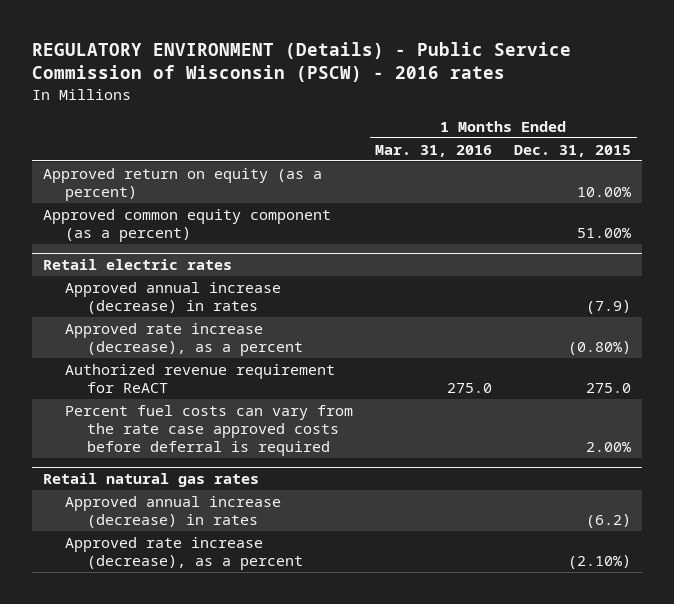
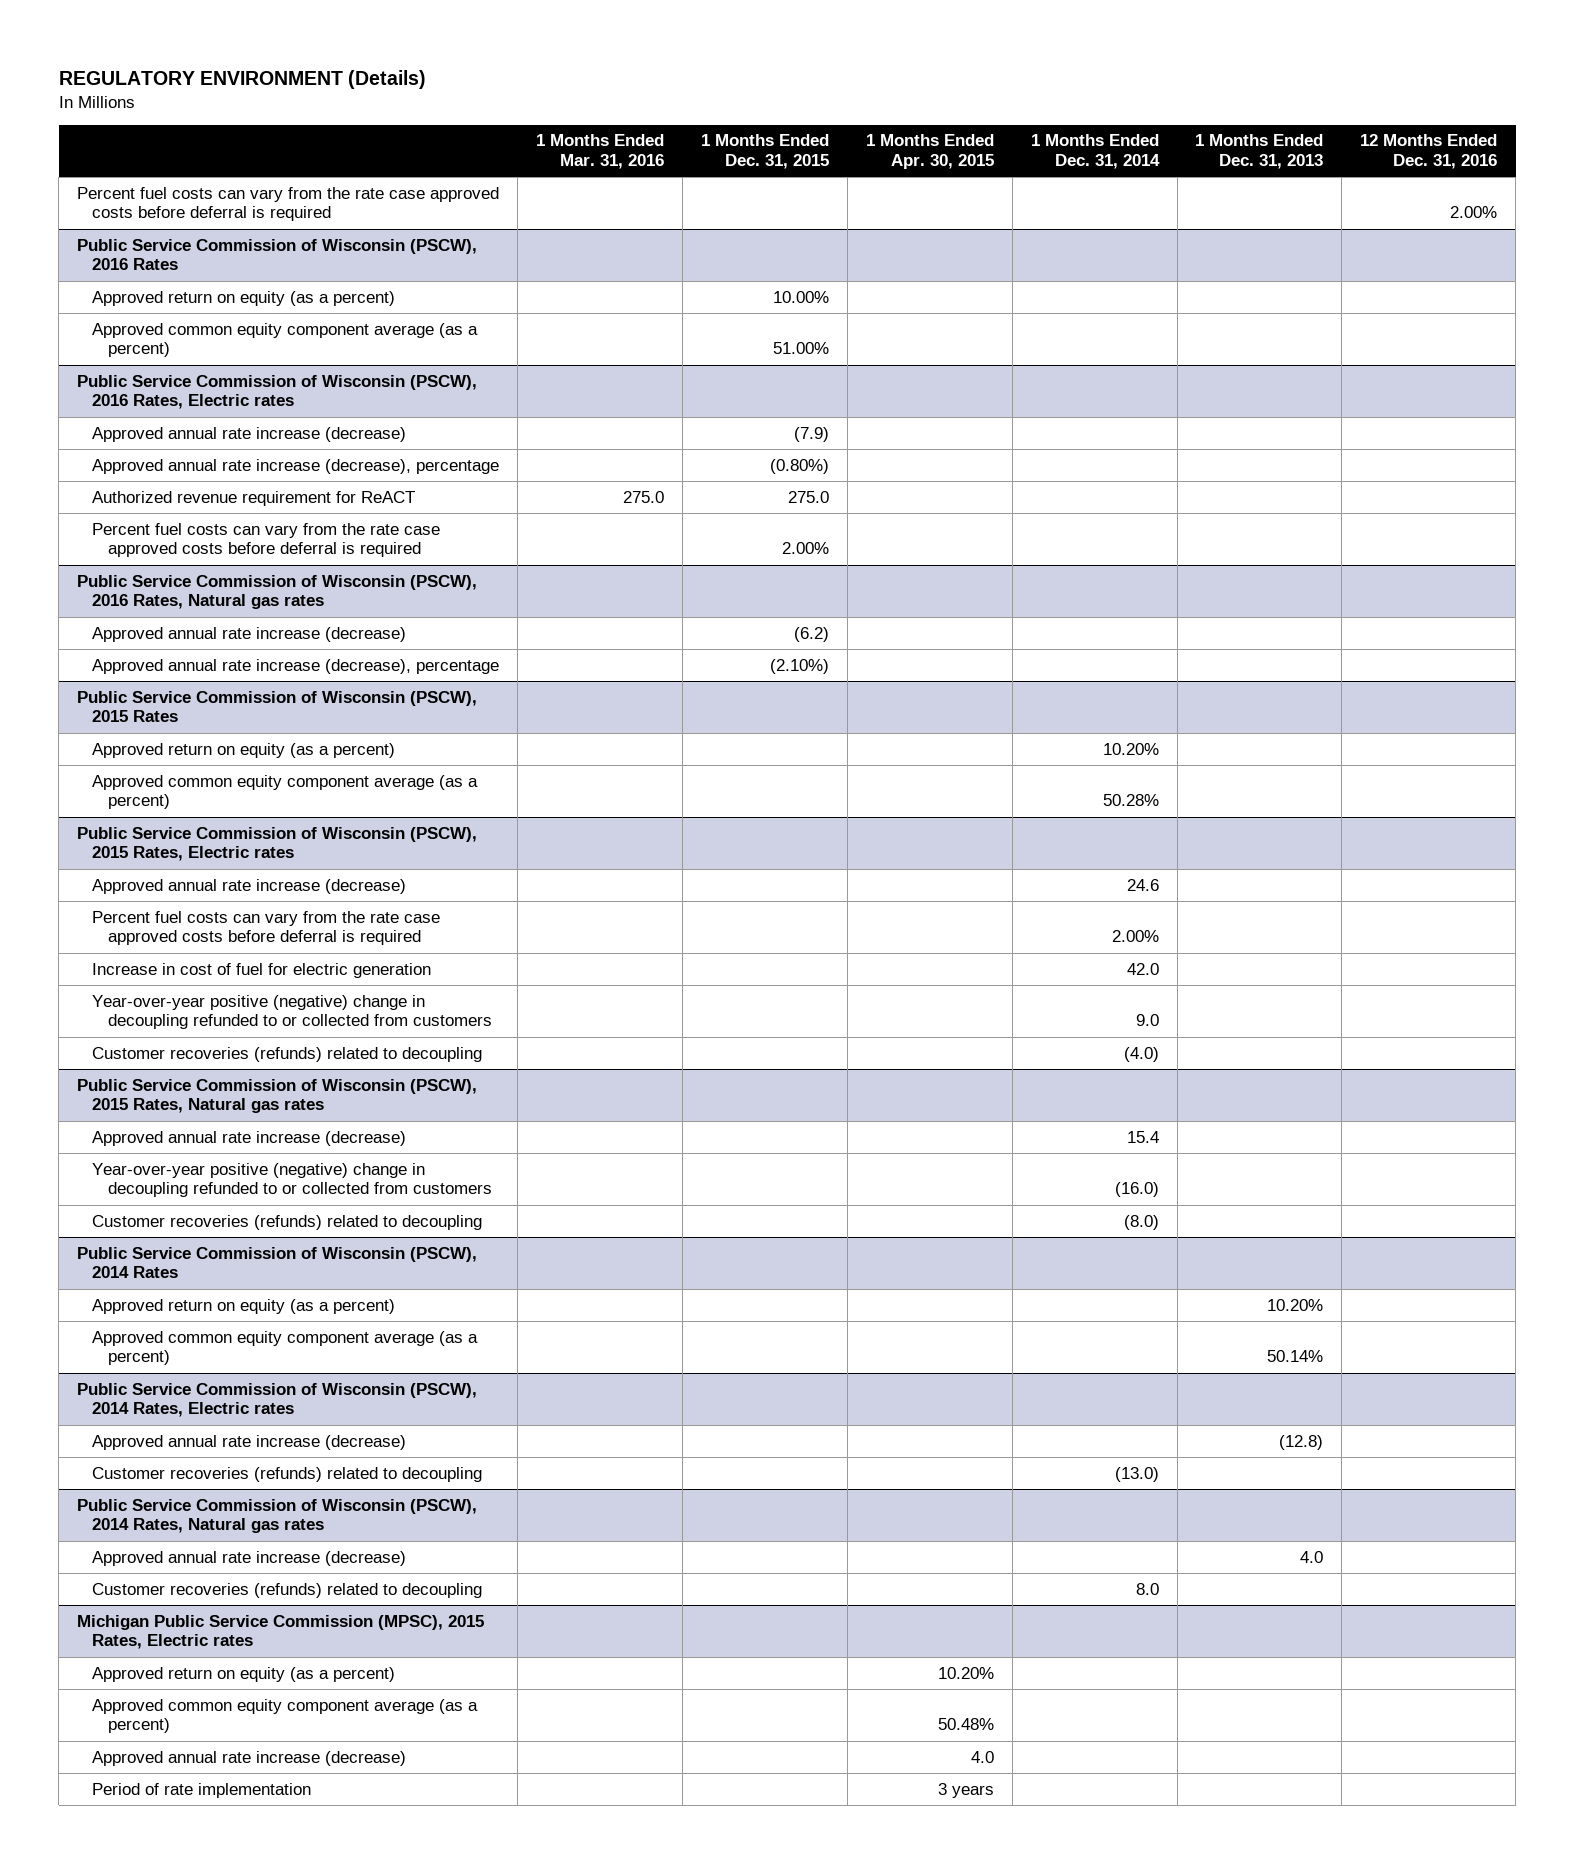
- REGULATORY ENVIRONMENT (Details) - Public Service Commission of Wisconsin (PSCW) - 2016 rates
+ REGULATORY ENVIRONMENT (Details)
- | 1 Months Ended Mar. 31, 2016 | 1 Months Ended Dec. 31, 2015
+ | 1 Months Ended Mar. 31, 2016 | 1 Months Ended Dec. 31, 2015 | 1 Months Ended Apr. 30, 2015 | 1 Months Ended Dec. 31, 2014 | 1 Months Ended Dec. 31, 2013 | 12 Months Ended Dec. 31, 2016
- Approved return on equity (as a percent) | | 10.00%
- Approved common equity component (as a percent) | | 51.00%
- Retail electric rates
- Approved annual increase (decrease) in rates | | (7.9)
- Approved rate increase (decrease), as a percent | | (0.80%)
+ Percent fuel costs can vary from the rate case approved costs before deferral is required | | | | | | 2.00%
+ Public Service Commission of Wisconsin (PSCW), 2016 Rates
+ Approved return on equity (as a percent) | | 10.00% | | | |
+ Approved common equity component average (as a percent) | | 51.00% | | | |
+ Public Service Commission of Wisconsin (PSCW), 2016 Rates, Electric rates
+ Approved annual rate increase (decrease) | | (7.9) | | | |
+ Approved annual rate increase (decrease), percentage | | (0.80%) | | | |
- Retail natural gas rates
- Approved annual increase (decrease) in rates | | (6.2)
- Approved rate increase (decrease), as a percent | | (2.10%)
+ Public Service Commission of Wisconsin (PSCW), 2016 Rates, Natural gas rates
+ Approved annual rate increase (decrease) | | (6.2) | | | |
+ Approved annual rate increase (decrease), percentage | | (2.10%) | | | |
+ Public Service Commission of Wisconsin (PSCW), 2015 Rates
+ Approved return on equity (as a percent) | | | | 10.20% | |
+ Approved common equity component average (as a percent) | | | | 50.28% | |
+ Public Service Commission of Wisconsin (PSCW), 2015 Rates, Electric rates
+ Approved annual rate increase (decrease) | | | | 24.6 | |
+ Percent fuel costs can vary from the rate case approved costs before deferral is required | | | | 2.00% | |
+ Increase in cost of fuel for electric generation | | | | 42.0 | |
+ Year-over-year positive (negative) change in decoupling refunded to or collected from customers | | | | 9.0 | |
+ Customer recoveries (refunds) related to decoupling | | | | (4.0) | |
+ Public Service Commission of Wisconsin (PSCW), 2015 Rates, Natural gas rates
+ Approved annual rate increase (decrease) | | | | 15.4 | |
+ Year-over-year positive (negative) change in decoupling refunded to or collected from customers | | | | (16.0) | |
+ Customer recoveries (refunds) related to decoupling | | | | (8.0) | |
+ Public Service Commission of Wisconsin (PSCW), 2014 Rates
+ Approved return on equity (as a percent) | | | | | 10.20% |
+ Approved common equity component average (as a percent) | | | | | 50.14% |
+ Public Service Commission of Wisconsin (PSCW), 2014 Rates, Electric rates
+ Approved annual rate increase (decrease) | | | | | (12.8) |
+ Customer recoveries (refunds) related to decoupling | | | | (13.0) | |
+ Public Service Commission of Wisconsin (PSCW), 2014 Rates, Natural gas rates
+ Approved annual rate increase (decrease) | | | | | 4.0 |
+ Customer recoveries (refunds) related to decoupling | | | | 8.0 | |
+ Michigan Public Service Commission (MPSC), 2015 Rates, Electric rates
+ Approved return on equity (as a percent) | | | 10.20% | | |
+ Approved common equity component average (as a percent) | | | 50.48% | | |
+ Approved annual rate increase (decrease) | | | 4.0 | | |
+ Period of rate implementation | | | 3 years | | |

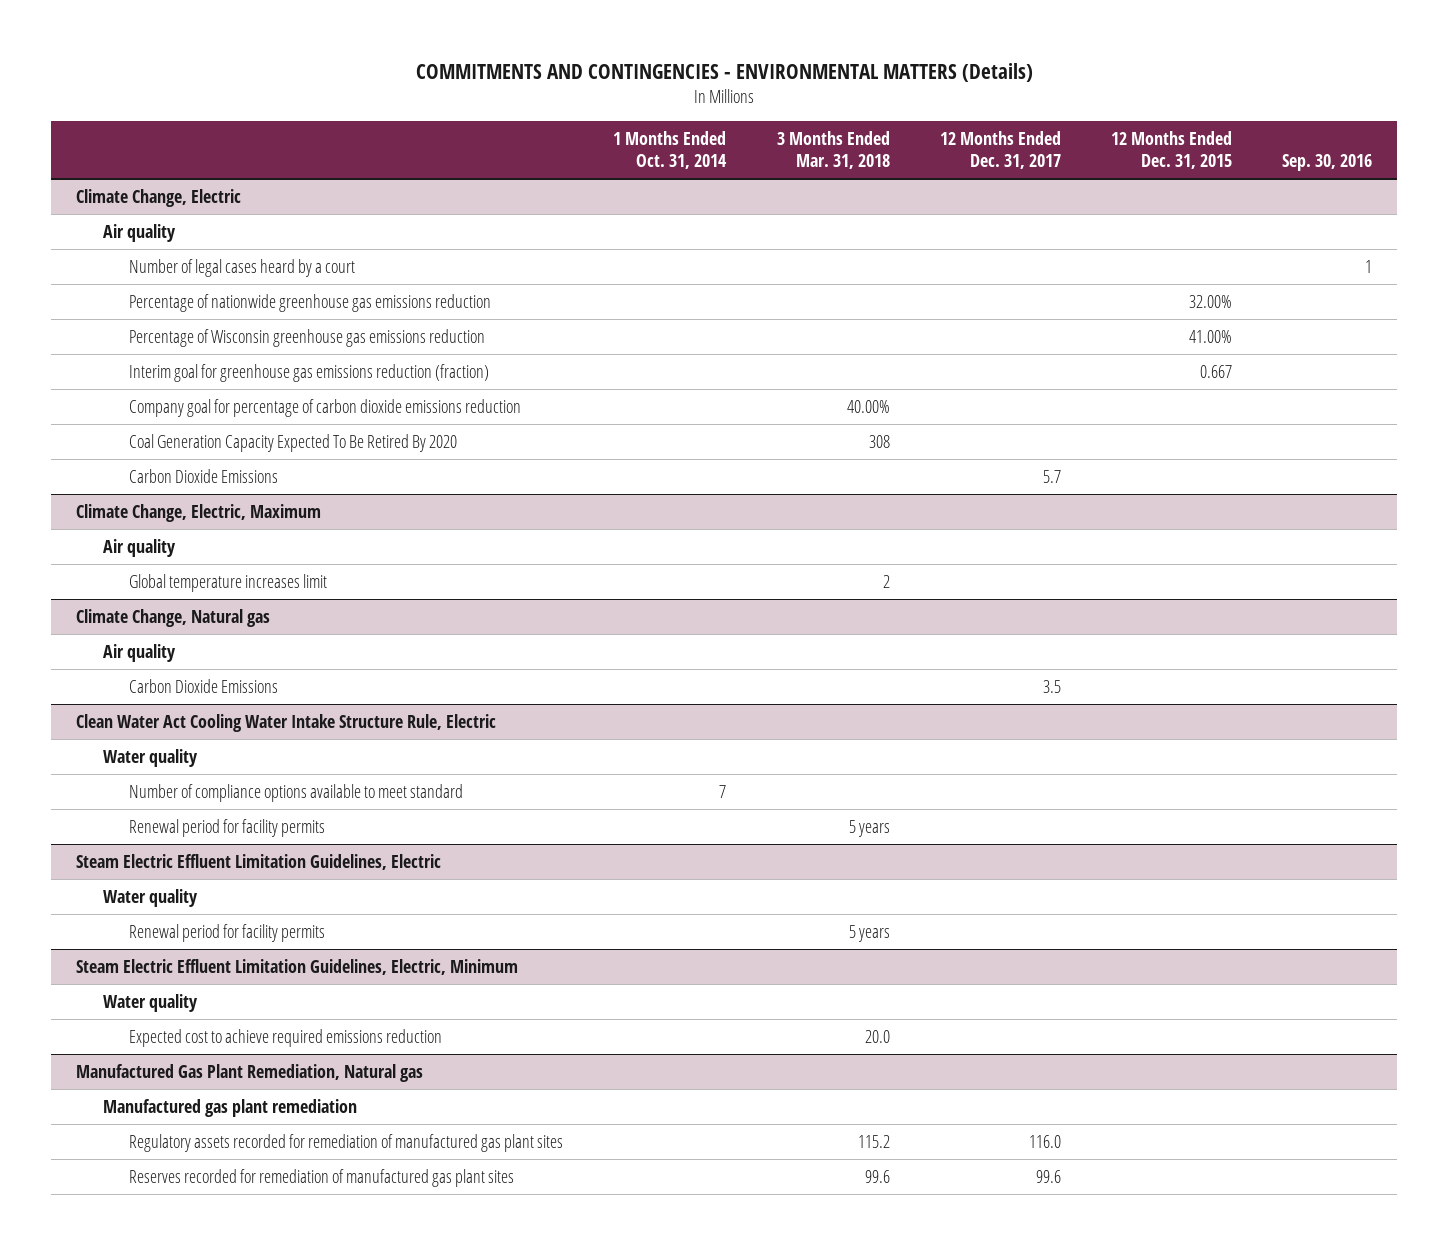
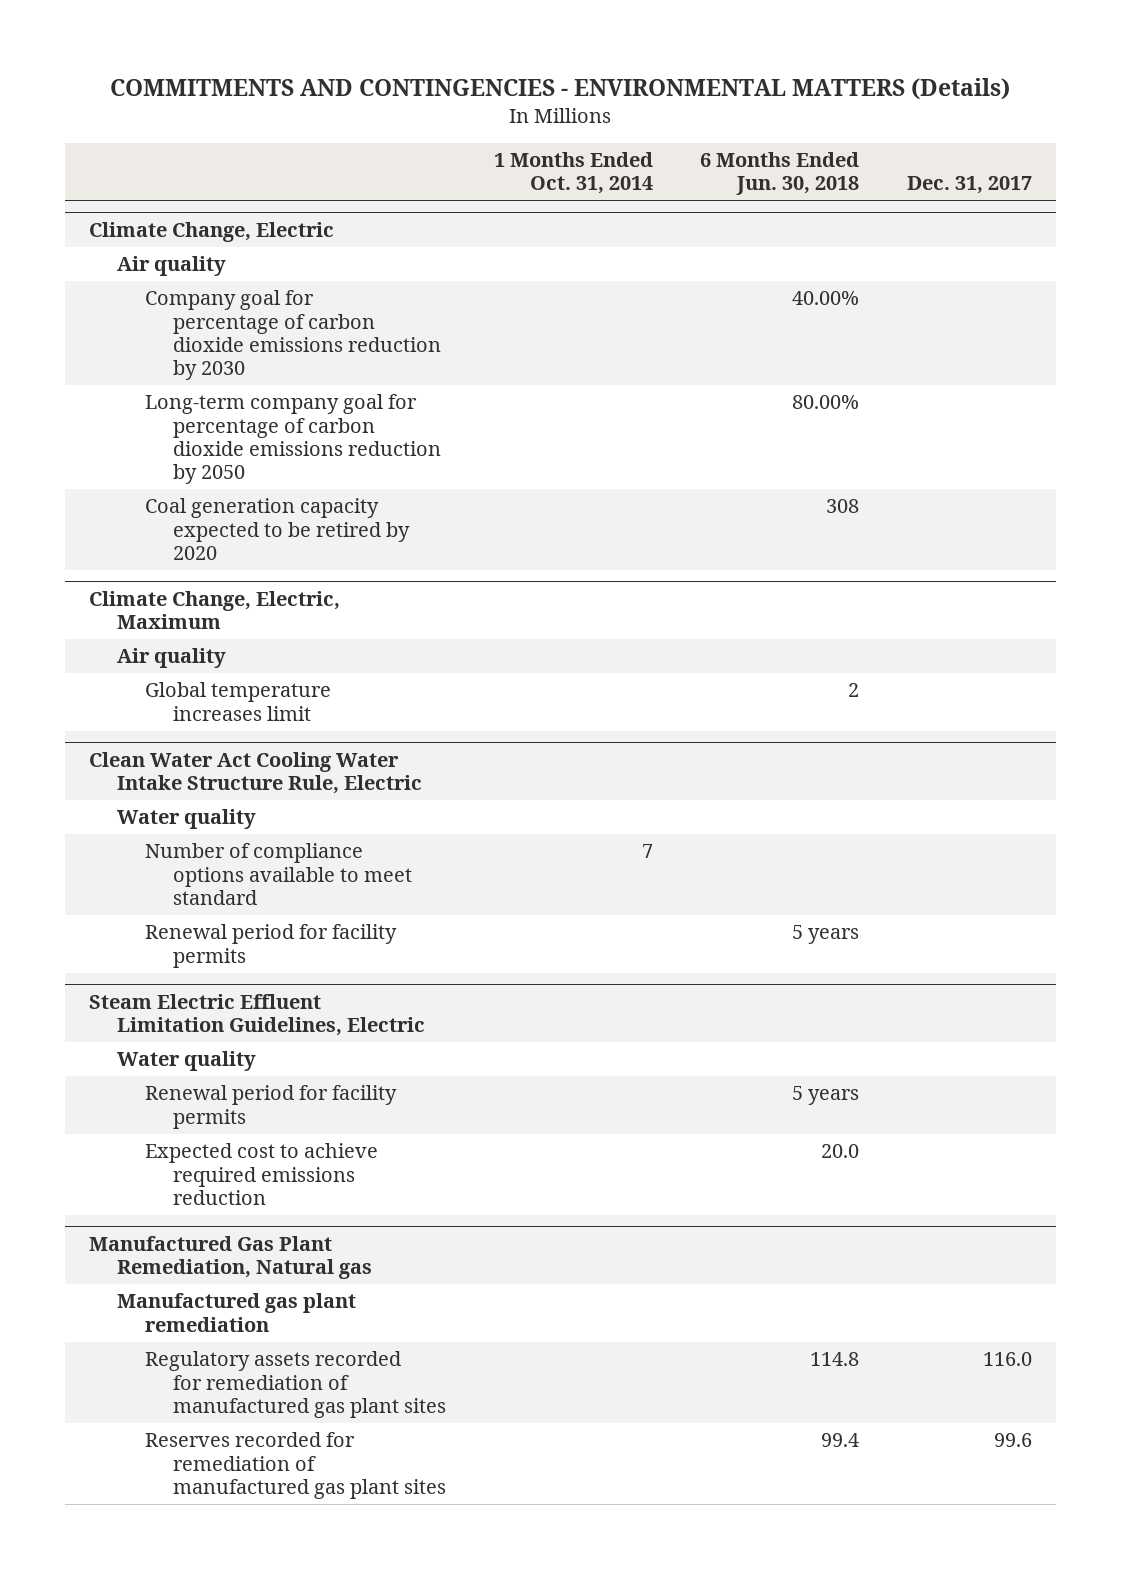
- | 1 Months Ended Oct. 31, 2014 | 3 Months Ended Mar. 31, 2018 | 12 Months Ended Dec. 31, 2017 | 12 Months Ended Dec. 31, 2015 | Sep. 30, 2016
+ | 1 Months Ended Oct. 31, 2014 | 6 Months Ended Jun. 30, 2018 | Dec. 31, 2017
@ Climate Change, Electric
- Number of legal cases heard by a court | | | | | 1
- Percentage of nationwide greenhouse gas emissions reduction | | | | 32.00% |
- Percentage of Wisconsin greenhouse gas emissions reduction | | | | 41.00% |
- Interim goal for greenhouse gas emissions reduction (fraction) | | | | 0.667 |
- Company goal for percentage of carbon dioxide emissions reduction | | 40.00% | | |
- Coal Generation Capacity Expected To Be Retired By 2020 | | 308 | | |
- Carbon Dioxide Emissions | | | 5.7 | |
+ Company goal for percentage of carbon dioxide emissions reduction by 2030 | | 40.00% |
+ Long-term company goal for percentage of carbon dioxide emissions reduction by 2050 | | 80.00% |
+ Coal generation capacity expected to be retired by 2020 | | 308 |
- Climate Change, Natural gas
- Air quality
- Carbon Dioxide Emissions | | | 3.5 | |
- Steam Electric Effluent Limitation Guidelines, Electric, Minimum
- Water quality
- Expected cost to achieve required emissions reduction | | 20.0 | | |
@ Steam Electric Effluent Limitation Guidelines, Electric
+ Expected cost to achieve required emissions reduction | | 20.0 |

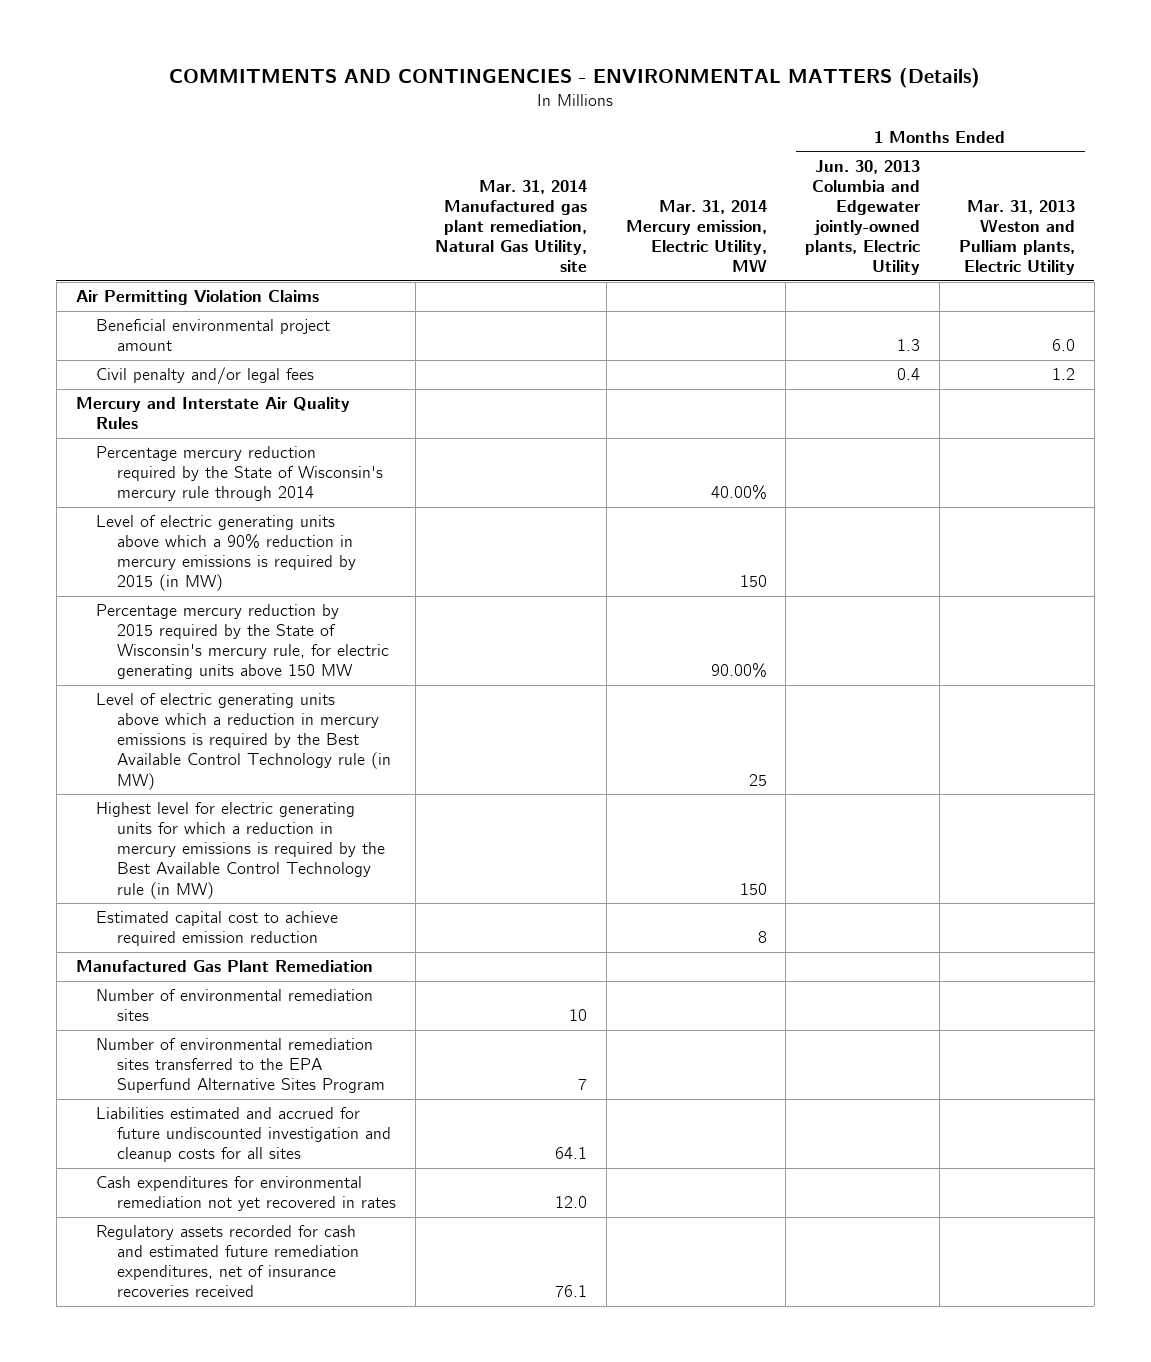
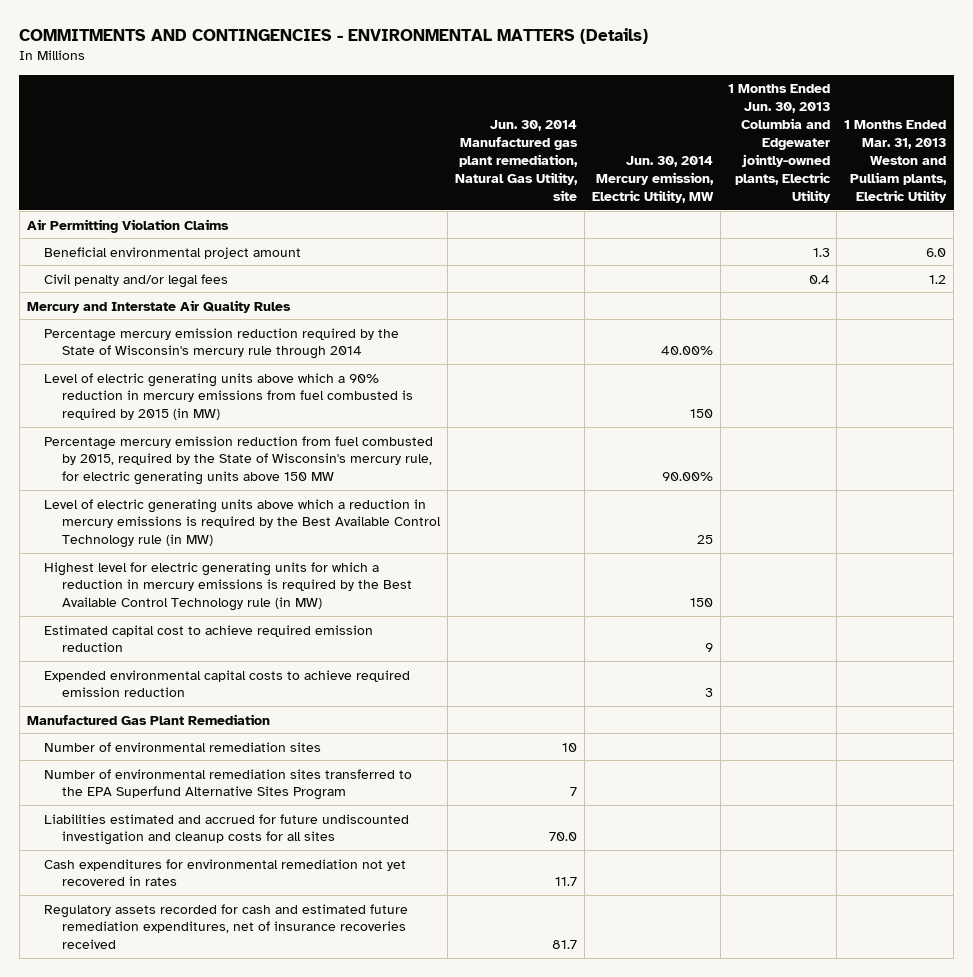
- | Mar. 31, 2014 Manufactured gas plant remediation, Natural Gas Utility, site | Mar. 31, 2014 Mercury emission, Electric Utility, MW | 1 Months Ended Jun. 30, 2013 Columbia and Edgewater jointly-owned plants, Electric Utility | 1 Months Ended Mar. 31, 2013 Weston and Pulliam plants, Electric Utility
+ | Jun. 30, 2014 Manufactured gas plant remediation, Natural Gas Utility, site | Jun. 30, 2014 Mercury emission, Electric Utility, MW | 1 Months Ended Jun. 30, 2013 Columbia and Edgewater jointly-owned plants, Electric Utility | 1 Months Ended Mar. 31, 2013 Weston and Pulliam plants, Electric Utility
- Percentage mercury reduction required by the State of Wisconsin's mercury rule through 2014 | | 40.00% | |
- Level of electric generating units above which a 90% reduction in mercury emissions is required by 2015 (in MW) | | 150 | |
- Percentage mercury reduction by 2015 required by the State of Wisconsin's mercury rule, for electric generating units above 150 MW | | 90.00% | |
+ Percentage mercury emission reduction required by the State of Wisconsin's mercury rule through 2014 | | 40.00% | |
+ Level of electric generating units above which a 90% reduction in mercury emissions from fuel combusted is required by 2015 (in MW) | | 150 | |
+ Percentage mercury emission reduction from fuel combusted by 2015, required by the State of Wisconsin's mercury rule, for electric generating units above 150 MW | | 90.00% | |
+ Expended environmental capital costs to achieve required emission reduction | | 3 | |

